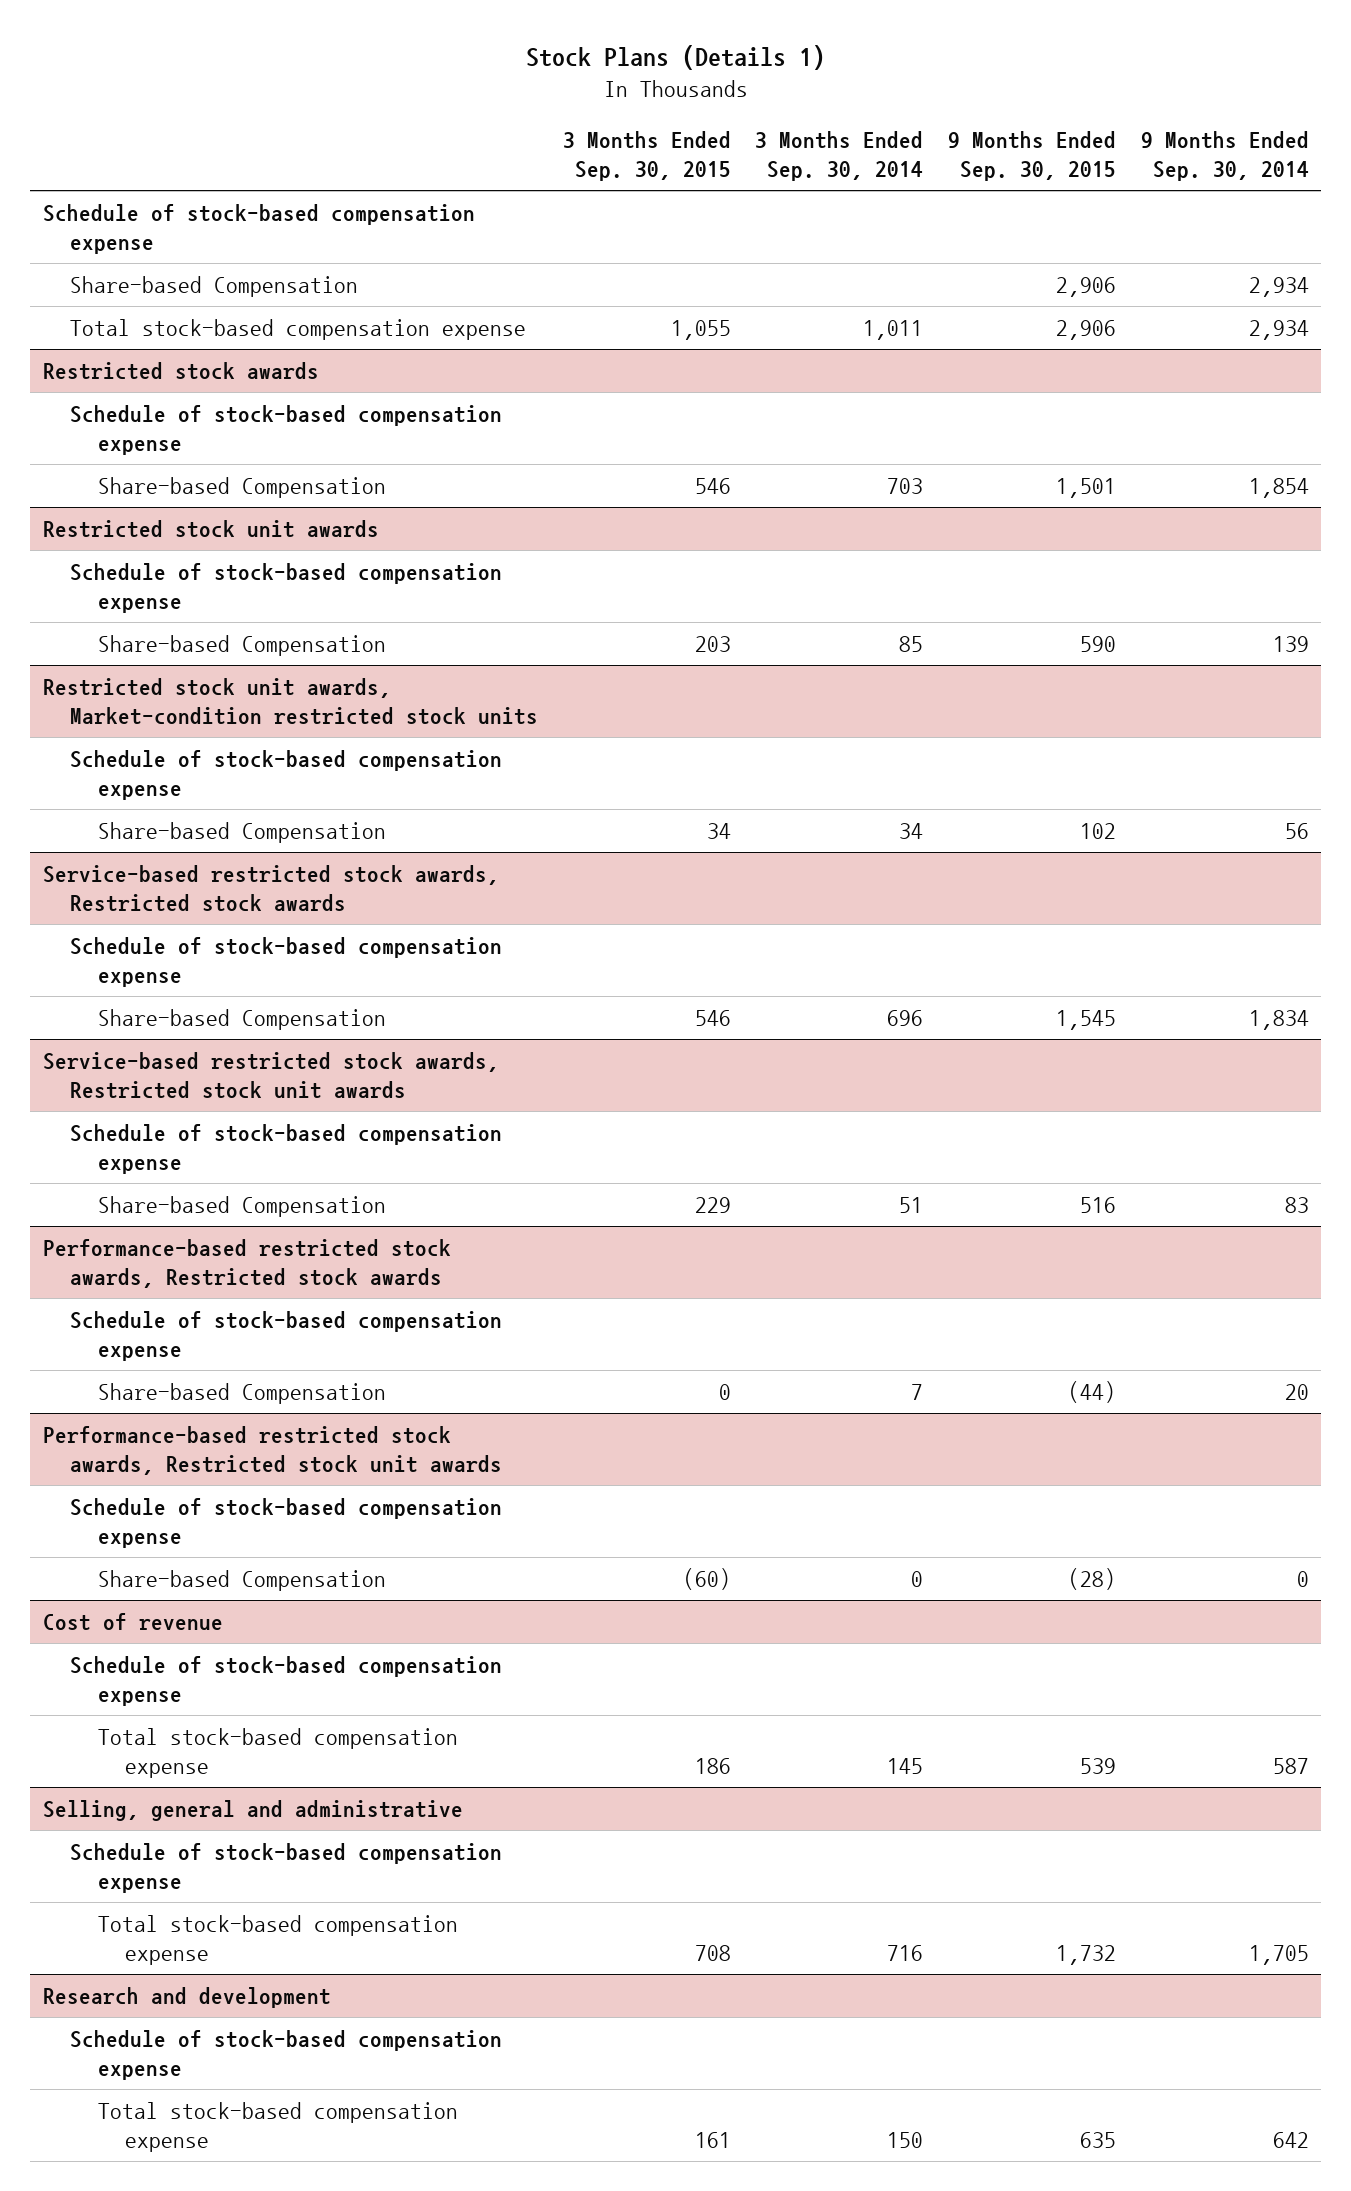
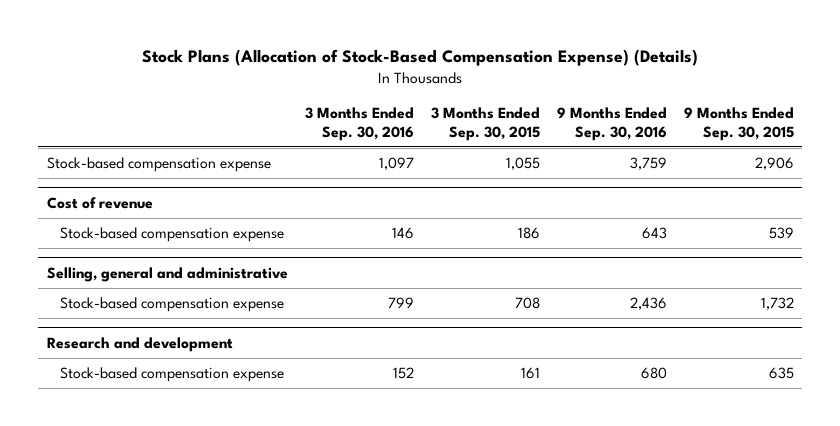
- Stock Plans (Details 1)
+ Stock Plans (Allocation of Stock-Based Compensation Expense) (Details)
- | 3 Months Ended Sep. 30, 2015 | 3 Months Ended Sep. 30, 2014 | 9 Months Ended Sep. 30, 2015 | 9 Months Ended Sep. 30, 2014
+ | 3 Months Ended Sep. 30, 2016 | 3 Months Ended Sep. 30, 2015 | 9 Months Ended Sep. 30, 2016 | 9 Months Ended Sep. 30, 2015
- Schedule of stock-based compensation expense
- Share-based Compensation | | | 2,906 | 2,934
- Total stock-based compensation expense | 1,055 | 1,011 | 2,906 | 2,934
- Restricted stock awards
- Schedule of stock-based compensation expense
- Share-based Compensation | 546 | 703 | 1,501 | 1,854
- Restricted stock unit awards
- Schedule of stock-based compensation expense
- Share-based Compensation | 203 | 85 | 590 | 139
- Restricted stock unit awards, Market-condition restricted stock units
- Schedule of stock-based compensation expense
- Share-based Compensation | 34 | 34 | 102 | 56
- Service-based restricted stock awards, Restricted stock awards
- Schedule of stock-based compensation expense
- Share-based Compensation | 546 | 696 | 1,545 | 1,834
- Service-based restricted stock awards, Restricted stock unit awards
- Schedule of stock-based compensation expense
- Share-based Compensation | 229 | 51 | 516 | 83
- Performance-based restricted stock awards, Restricted stock awards
- Schedule of stock-based compensation expense
- Share-based Compensation | 0 | 7 | (44) | 20
- Performance-based restricted stock awards, Restricted stock unit awards
- Schedule of stock-based compensation expense
- Share-based Compensation | (60) | 0 | (28) | 0
+ Stock-based compensation expense | 1,097 | 1,055 | 3,759 | 2,906
@ Cost of revenue
- Schedule of stock-based compensation expense
- Total stock-based compensation expense | 186 | 145 | 539 | 587
+ Stock-based compensation expense | 146 | 186 | 643 | 539
@ Selling, general and administrative
- Schedule of stock-based compensation expense
- Total stock-based compensation expense | 708 | 716 | 1,732 | 1,705
+ Stock-based compensation expense | 799 | 708 | 2,436 | 1,732
@ Research and development
- Schedule of stock-based compensation expense
- Total stock-based compensation expense | 161 | 150 | 635 | 642
+ Stock-based compensation expense | 152 | 161 | 680 | 635

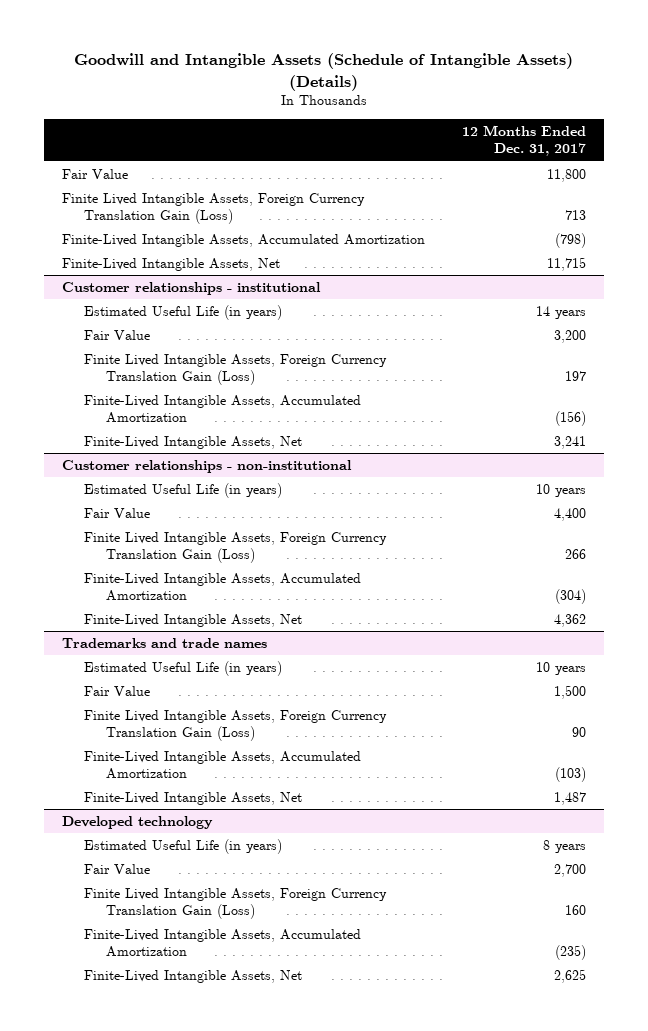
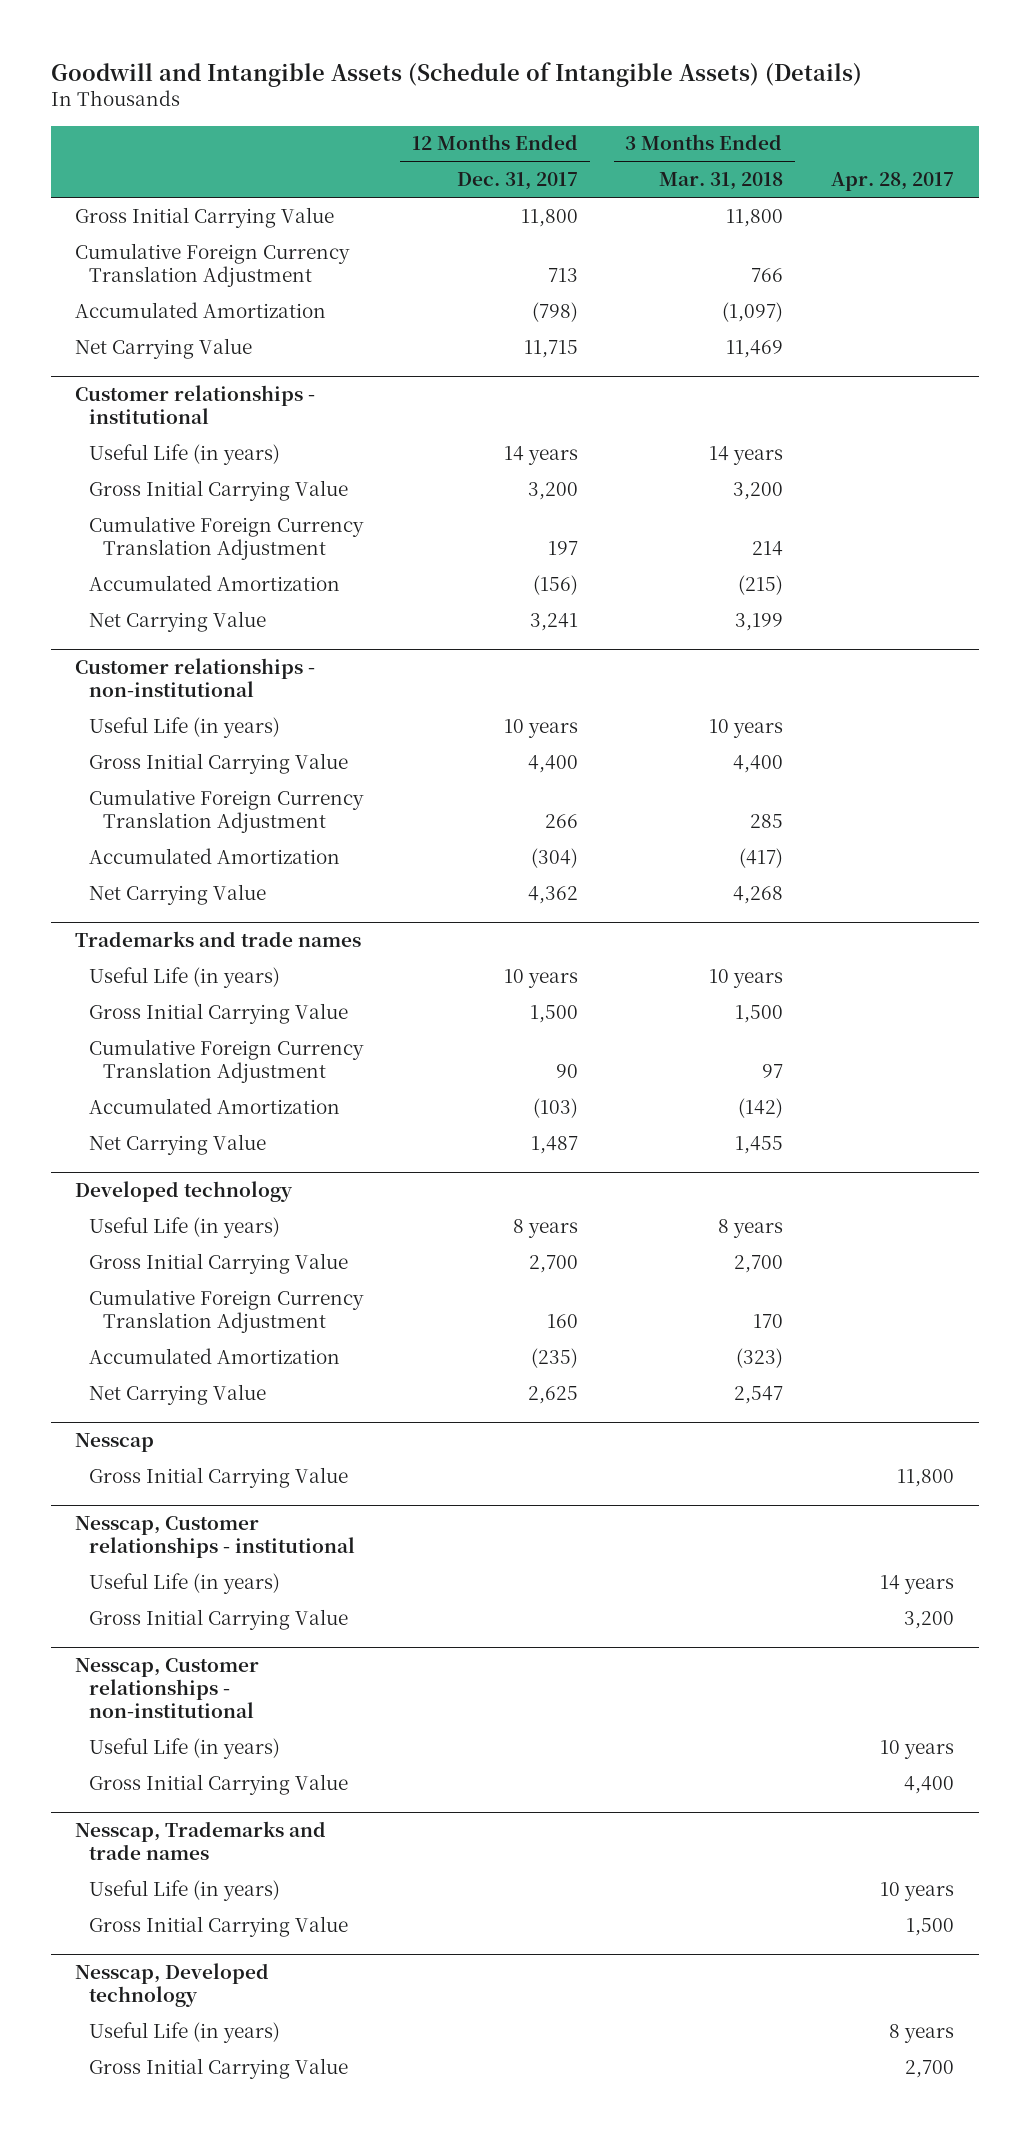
- | 12 Months Ended Dec. 31, 2017
+ | 12 Months Ended Dec. 31, 2017 | 3 Months Ended Mar. 31, 2018 | Apr. 28, 2017
- Fair Value | 11,800
- Finite Lived Intangible Assets, Foreign Currency Translation Gain (Loss) | 713
- Finite-Lived Intangible Assets, Accumulated Amortization | (798)
- Finite-Lived Intangible Assets, Net | 11,715
+ Gross Initial Carrying Value | 11,800 | 11,800 |
+ Cumulative Foreign Currency Translation Adjustment | 713 | 766 |
+ Accumulated Amortization | (798) | (1,097) |
+ Net Carrying Value | 11,715 | 11,469 |
@ Customer relationships - institutional
- Estimated Useful Life (in years) | 14 years
- Fair Value | 3,200
- Finite Lived Intangible Assets, Foreign Currency Translation Gain (Loss) | 197
- Finite-Lived Intangible Assets, Accumulated Amortization | (156)
- Finite-Lived Intangible Assets, Net | 3,241
+ Useful Life (in years) | 14 years | 14 years |
+ Gross Initial Carrying Value | 3,200 | 3,200 |
+ Cumulative Foreign Currency Translation Adjustment | 197 | 214 |
+ Accumulated Amortization | (156) | (215) |
+ Net Carrying Value | 3,241 | 3,199 |
@ Customer relationships - non-institutional
- Estimated Useful Life (in years) | 10 years
- Fair Value | 4,400
- Finite Lived Intangible Assets, Foreign Currency Translation Gain (Loss) | 266
- Finite-Lived Intangible Assets, Accumulated Amortization | (304)
- Finite-Lived Intangible Assets, Net | 4,362
+ Useful Life (in years) | 10 years | 10 years |
+ Gross Initial Carrying Value | 4,400 | 4,400 |
+ Cumulative Foreign Currency Translation Adjustment | 266 | 285 |
+ Accumulated Amortization | (304) | (417) |
+ Net Carrying Value | 4,362 | 4,268 |
@ Trademarks and trade names
- Estimated Useful Life (in years) | 10 years
- Fair Value | 1,500
- Finite Lived Intangible Assets, Foreign Currency Translation Gain (Loss) | 90
- Finite-Lived Intangible Assets, Accumulated Amortization | (103)
- Finite-Lived Intangible Assets, Net | 1,487
+ Useful Life (in years) | 10 years | 10 years |
+ Gross Initial Carrying Value | 1,500 | 1,500 |
+ Cumulative Foreign Currency Translation Adjustment | 90 | 97 |
+ Accumulated Amortization | (103) | (142) |
+ Net Carrying Value | 1,487 | 1,455 |
@ Developed technology
- Estimated Useful Life (in years) | 8 years
- Fair Value | 2,700
- Finite Lived Intangible Assets, Foreign Currency Translation Gain (Loss) | 160
- Finite-Lived Intangible Assets, Accumulated Amortization | (235)
- Finite-Lived Intangible Assets, Net | 2,625
+ Useful Life (in years) | 8 years | 8 years |
+ Gross Initial Carrying Value | 2,700 | 2,700 |
+ Cumulative Foreign Currency Translation Adjustment | 160 | 170 |
+ Accumulated Amortization | (235) | (323) |
+ Net Carrying Value | 2,625 | 2,547 |
+ Nesscap
+ Gross Initial Carrying Value | | | 11,800
+ Nesscap, Customer relationships - institutional
+ Useful Life (in years) | | | 14 years
+ Gross Initial Carrying Value | | | 3,200
+ Nesscap, Customer relationships - non-institutional
+ Useful Life (in years) | | | 10 years
+ Gross Initial Carrying Value | | | 4,400
+ Nesscap, Trademarks and trade names
+ Useful Life (in years) | | | 10 years
+ Gross Initial Carrying Value | | | 1,500
+ Nesscap, Developed technology
+ Useful Life (in years) | | | 8 years
+ Gross Initial Carrying Value | | | 2,700

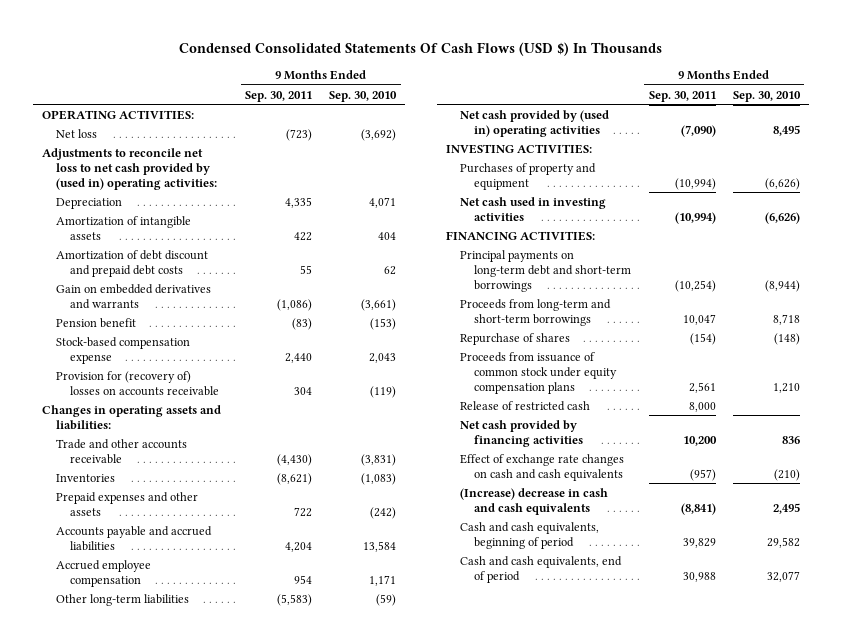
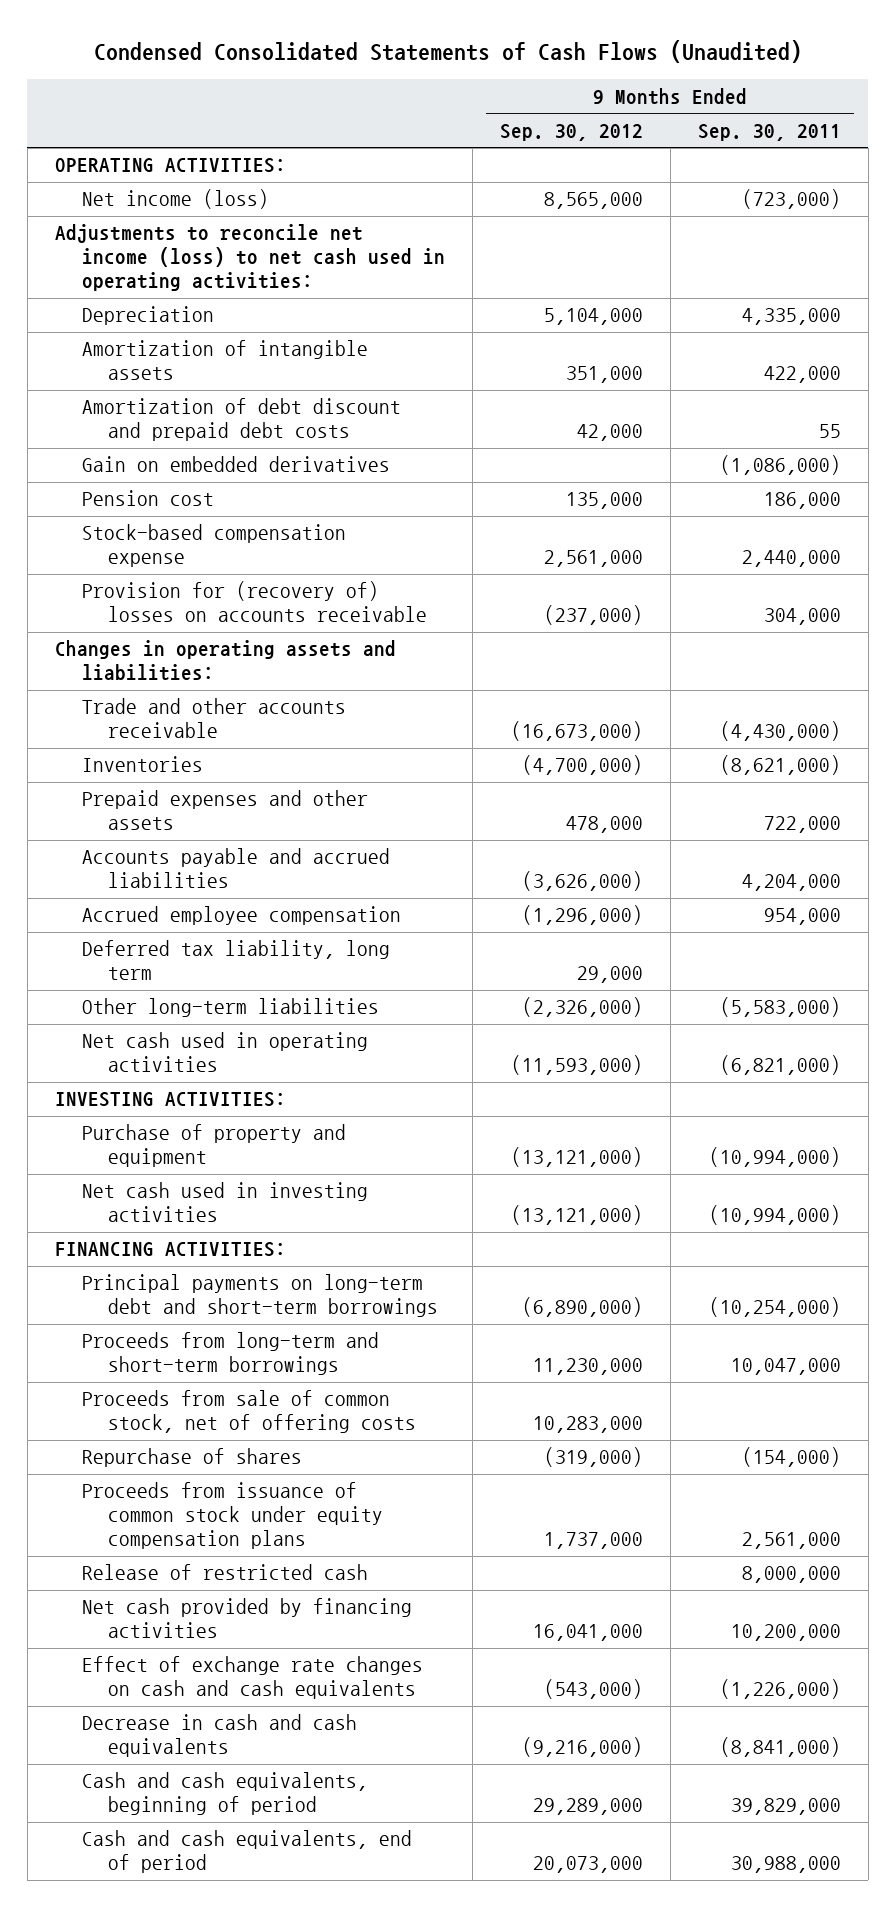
- Condensed Consolidated Statements Of Cash Flows (USD $) In Thousands
+ Condensed Consolidated Statements of Cash Flows (Unaudited)
- | 9 Months Ended Sep. 30, 2011 | 9 Months Ended Sep. 30, 2010
+ | 9 Months Ended Sep. 30, 2012 | 9 Months Ended Sep. 30, 2011
- Net loss | (723) | (3,692)
- Adjustments to reconcile net loss to net cash provided by (used in) operating activities:
- Depreciation | 4,335 | 4,071
- Amortization of intangible assets | 422 | 404
+ Net income (loss) | 8,565,000 | (723,000)
+ Adjustments to reconcile net income (loss) to net cash used in operating activities:
+ Depreciation | 5,104,000 | 4,335,000
+ Amortization of intangible assets | 351,000 | 422,000
- Gain on embedded derivatives and warrants | (1,086) | (3,661)
- Pension benefit | (83) | (153)
- Stock-based compensation expense | 2,440 | 2,043
- Provision for (recovery of) losses on accounts receivable | 304 | (119)
+ Gain on embedded derivatives | | (1,086,000)
+ Pension cost | 135,000 | 186,000
+ Stock-based compensation expense | 2,561,000 | 2,440,000
+ Provision for (recovery of) losses on accounts receivable | (237,000) | 304,000
- Trade and other accounts receivable | (4,430) | (3,831)
- Inventories | (8,621) | (1,083)
- Prepaid expenses and other assets | 722 | (242)
- Accounts payable and accrued liabilities | 4,204 | 13,584
- Accrued employee compensation | 954 | 1,171
- Other long-term liabilities | (5,583) | (59)
- Net cash provided by (used in) operating activities | (7,090) | 8,495
+ Trade and other accounts receivable | (16,673,000) | (4,430,000)
+ Inventories | (4,700,000) | (8,621,000)
+ Prepaid expenses and other assets | 478,000 | 722,000
+ Accounts payable and accrued liabilities | (3,626,000) | 4,204,000
+ Accrued employee compensation | (1,296,000) | 954,000
+ Deferred tax liability, long term | 29,000 |
+ Other long-term liabilities | (2,326,000) | (5,583,000)
+ Net cash used in operating activities | (11,593,000) | (6,821,000)
- Purchases of property and equipment | (10,994) | (6,626)
- Net cash used in investing activities | (10,994) | (6,626)
+ Purchase of property and equipment | (13,121,000) | (10,994,000)
+ Net cash used in investing activities | (13,121,000) | (10,994,000)
- Principal payments on long-term debt and short-term borrowings | (10,254) | (8,944)
- Proceeds from long-term and short-term borrowings | 10,047 | 8,718
- Repurchase of shares | (154) | (148)
- Proceeds from issuance of common stock under equity compensation plans | 2,561 | 1,210
- Release of restricted cash | 8,000 |
- Net cash provided by financing activities | 10,200 | 836
- Effect of exchange rate changes on cash and cash equivalents | (957) | (210)
- (Increase) decrease in cash and cash equivalents | (8,841) | 2,495
- Cash and cash equivalents, beginning of period | 39,829 | 29,582
- Cash and cash equivalents, end of period | 30,988 | 32,077
+ Principal payments on long-term debt and short-term borrowings | (6,890,000) | (10,254,000)
+ Proceeds from long-term and short-term borrowings | 11,230,000 | 10,047,000
+ Proceeds from sale of common stock, net of offering costs | 10,283,000 |
+ Repurchase of shares | (319,000) | (154,000)
+ Proceeds from issuance of common stock under equity compensation plans | 1,737,000 | 2,561,000
+ Release of restricted cash | | 8,000,000
+ Net cash provided by financing activities | 16,041,000 | 10,200,000
+ Effect of exchange rate changes on cash and cash equivalents | (543,000) | (1,226,000)
+ Decrease in cash and cash equivalents | (9,216,000) | (8,841,000)
+ Cash and cash equivalents, beginning of period | 29,289,000 | 39,829,000
+ Cash and cash equivalents, end of period | 20,073,000 | 30,988,000

